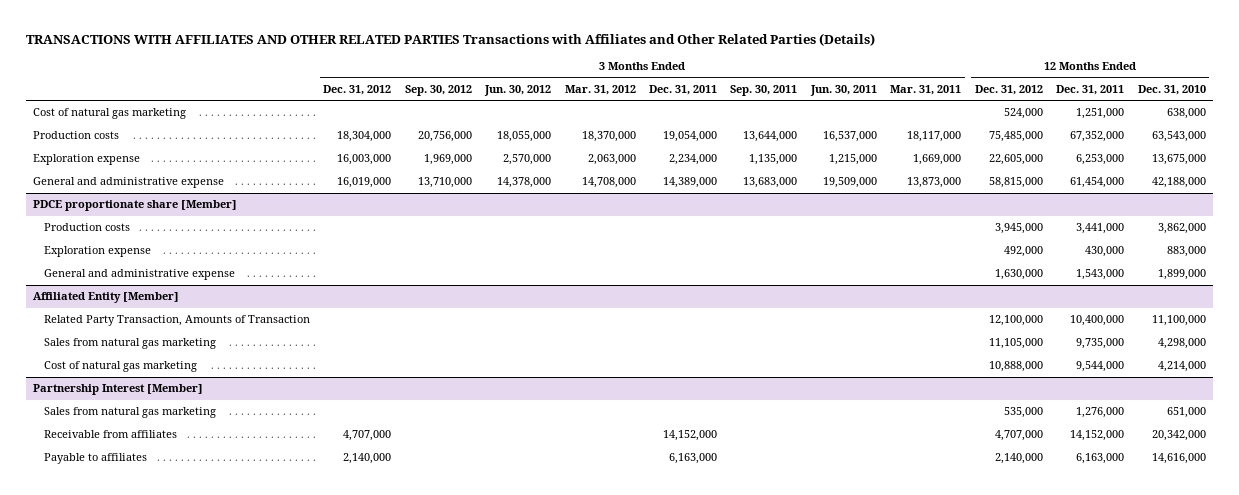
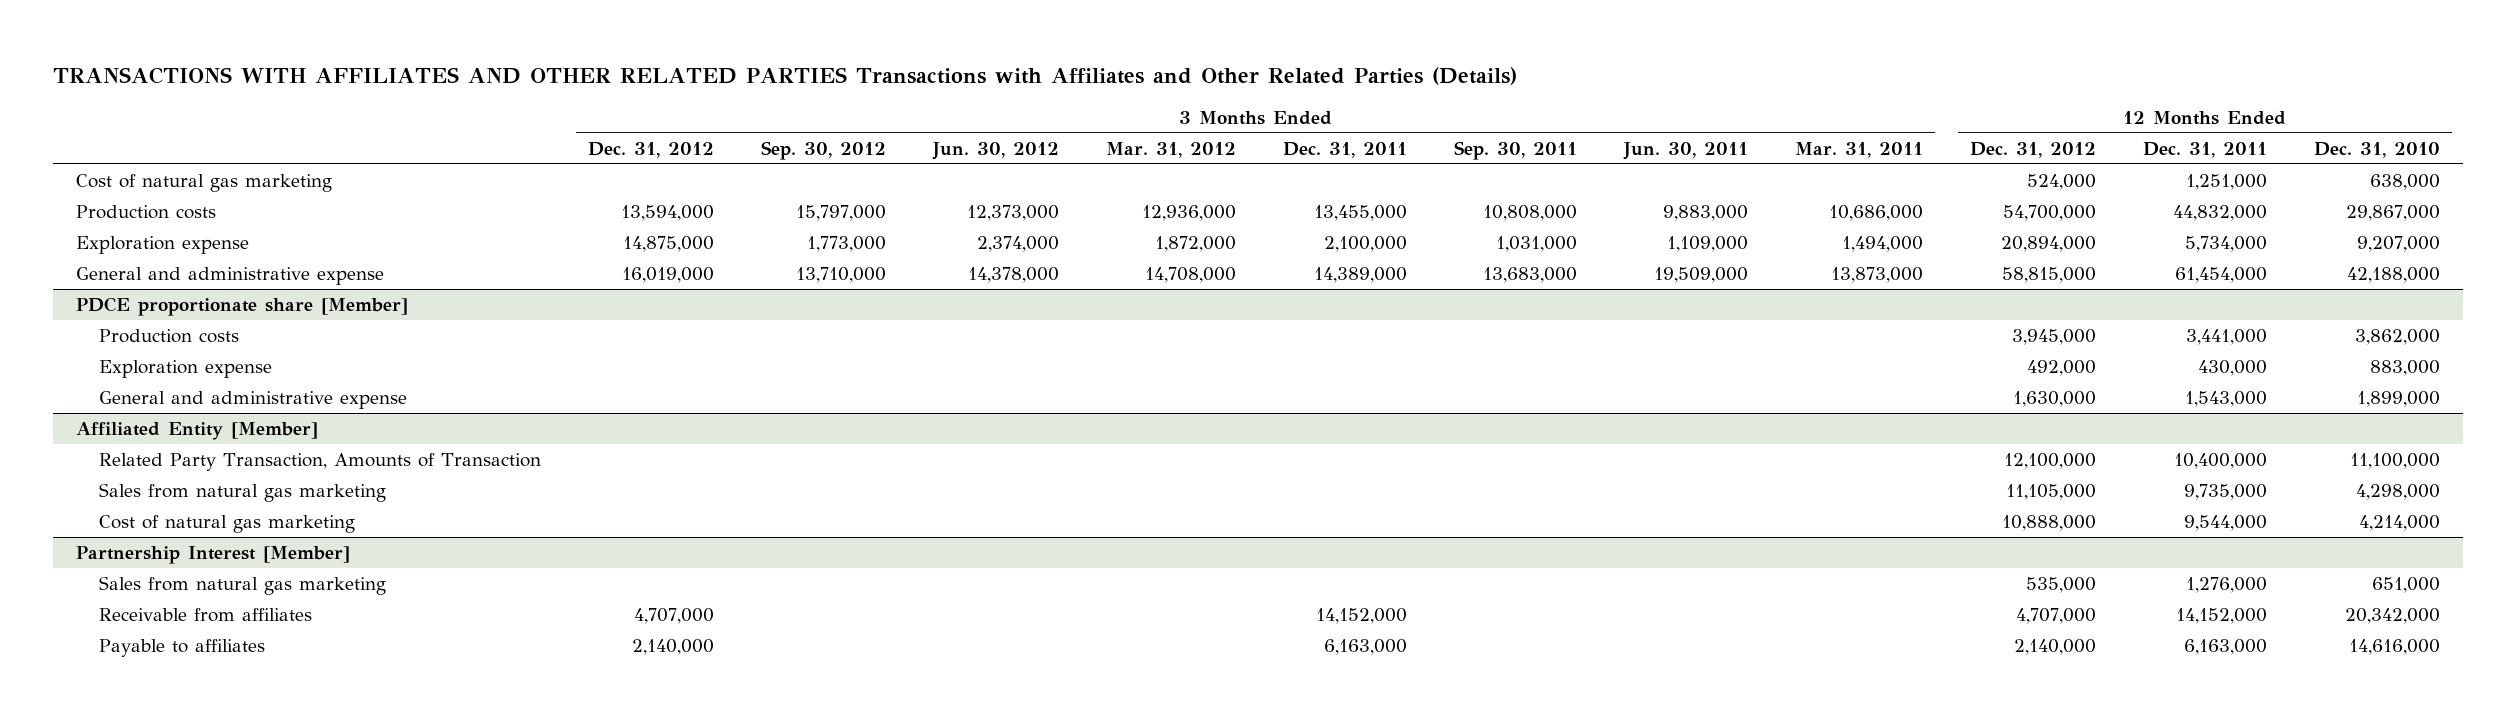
- Production costs | 18,304,000 | 20,756,000 | 18,055,000 | 18,370,000 | 19,054,000 | 13,644,000 | 16,537,000 | 18,117,000 | 75,485,000 | 67,352,000 | 63,543,000
- Exploration expense | 16,003,000 | 1,969,000 | 2,570,000 | 2,063,000 | 2,234,000 | 1,135,000 | 1,215,000 | 1,669,000 | 22,605,000 | 6,253,000 | 13,675,000
+ Production costs | 13,594,000 | 15,797,000 | 12,373,000 | 12,936,000 | 13,455,000 | 10,808,000 | 9,883,000 | 10,686,000 | 54,700,000 | 44,832,000 | 29,867,000
+ Exploration expense | 14,875,000 | 1,773,000 | 2,374,000 | 1,872,000 | 2,100,000 | 1,031,000 | 1,109,000 | 1,494,000 | 20,894,000 | 5,734,000 | 9,207,000

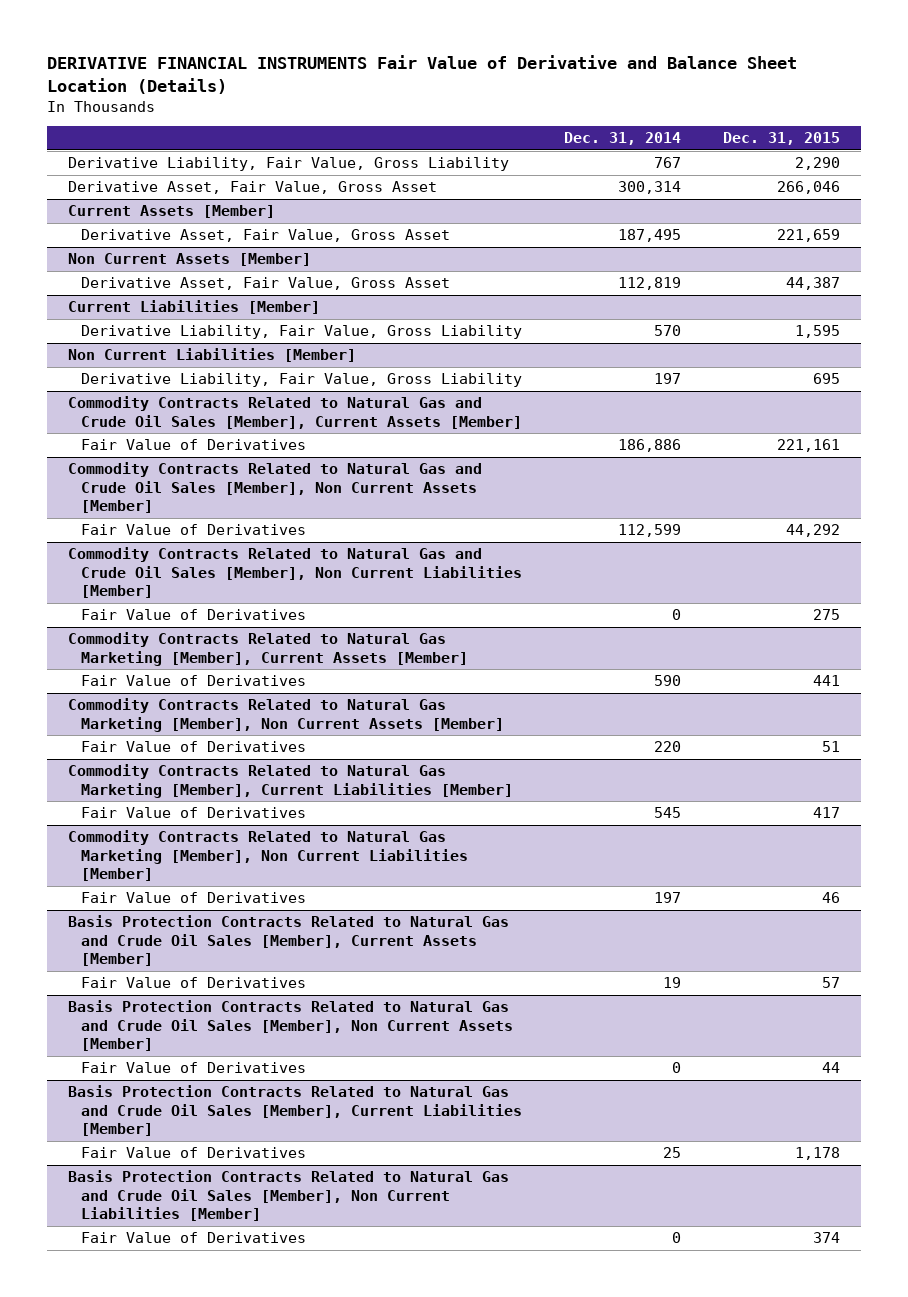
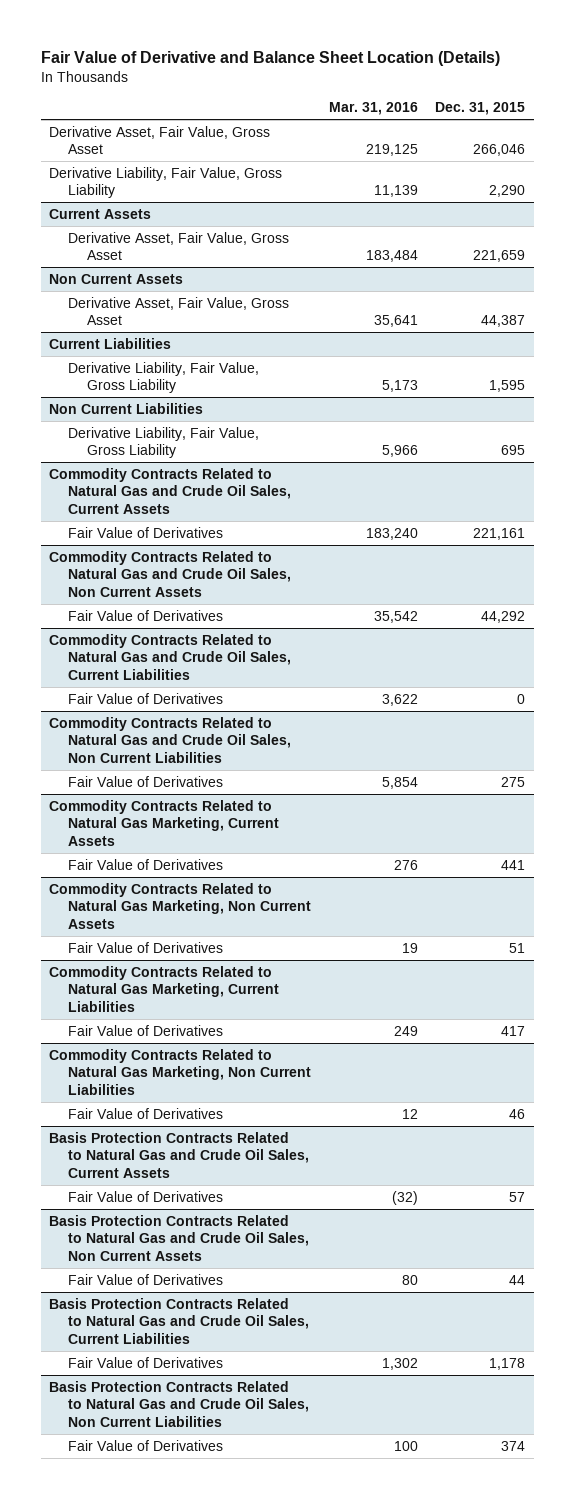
- DERIVATIVE FINANCIAL INSTRUMENTS Fair Value of Derivative and Balance Sheet Location (Details)
+ Fair Value of Derivative and Balance Sheet Location (Details)
- | Dec. 31, 2014 | Dec. 31, 2015
+ | Mar. 31, 2016 | Dec. 31, 2015
- Current Assets [Member]
moved down: Derivative Liability, Fair Value, Gross Liability | 11,139 | 2,290
+ Current Assets
- Non Current Assets [Member]
+ Non Current Assets
- Current Liabilities [Member]
+ Current Liabilities
- Non Current Liabilities [Member]
+ Non Current Liabilities
- Commodity Contracts Related to Natural Gas and Crude Oil Sales [Member], Current Assets [Member]
+ Commodity Contracts Related to Natural Gas and Crude Oil Sales, Current Assets
- Commodity Contracts Related to Natural Gas and Crude Oil Sales [Member], Non Current Assets [Member]
+ Commodity Contracts Related to Natural Gas and Crude Oil Sales, Non Current Assets
- Commodity Contracts Related to Natural Gas and Crude Oil Sales [Member], Non Current Liabilities [Member]
+ Commodity Contracts Related to Natural Gas and Crude Oil Sales, Current Liabilities
+ Fair Value of Derivatives | 3,622 | 0
+ Commodity Contracts Related to Natural Gas and Crude Oil Sales, Non Current Liabilities
- Commodity Contracts Related to Natural Gas Marketing [Member], Current Assets [Member]
+ Commodity Contracts Related to Natural Gas Marketing, Current Assets
- Commodity Contracts Related to Natural Gas Marketing [Member], Non Current Assets [Member]
+ Commodity Contracts Related to Natural Gas Marketing, Non Current Assets
- Commodity Contracts Related to Natural Gas Marketing [Member], Current Liabilities [Member]
+ Commodity Contracts Related to Natural Gas Marketing, Current Liabilities
- Commodity Contracts Related to Natural Gas Marketing [Member], Non Current Liabilities [Member]
+ Commodity Contracts Related to Natural Gas Marketing, Non Current Liabilities
- Basis Protection Contracts Related to Natural Gas and Crude Oil Sales [Member], Current Assets [Member]
+ Basis Protection Contracts Related to Natural Gas and Crude Oil Sales, Current Assets
- Basis Protection Contracts Related to Natural Gas and Crude Oil Sales [Member], Non Current Assets [Member]
+ Basis Protection Contracts Related to Natural Gas and Crude Oil Sales, Non Current Assets
- Basis Protection Contracts Related to Natural Gas and Crude Oil Sales [Member], Current Liabilities [Member]
+ Basis Protection Contracts Related to Natural Gas and Crude Oil Sales, Current Liabilities
- Basis Protection Contracts Related to Natural Gas and Crude Oil Sales [Member], Non Current Liabilities [Member]
+ Basis Protection Contracts Related to Natural Gas and Crude Oil Sales, Non Current Liabilities

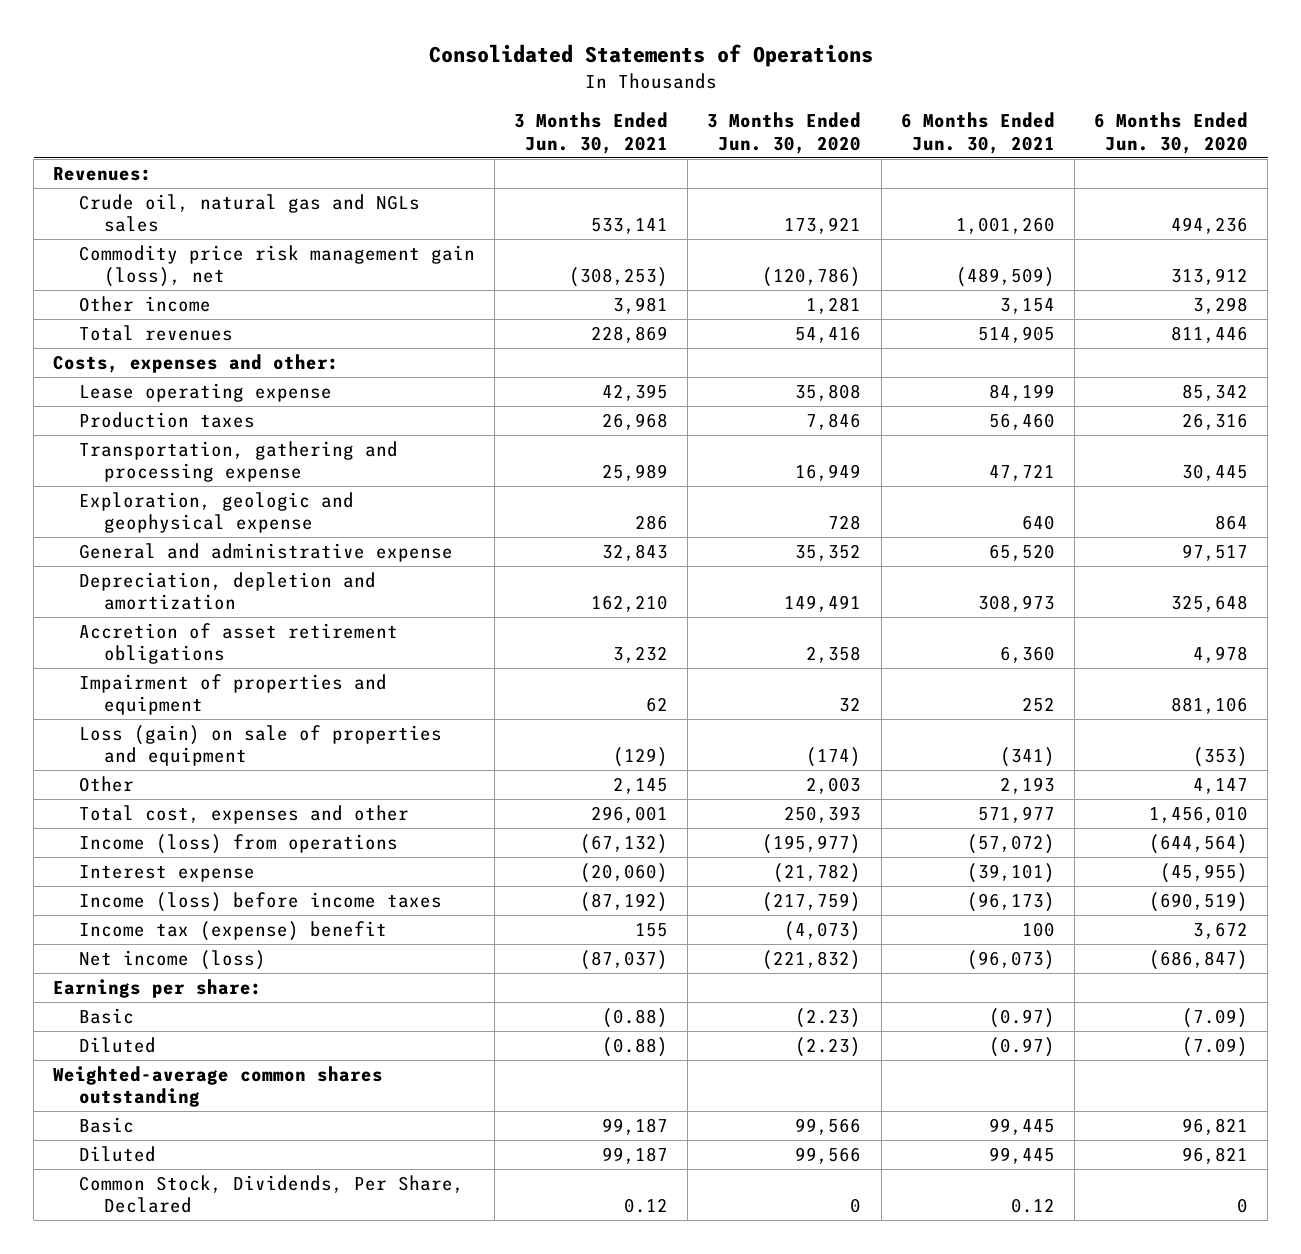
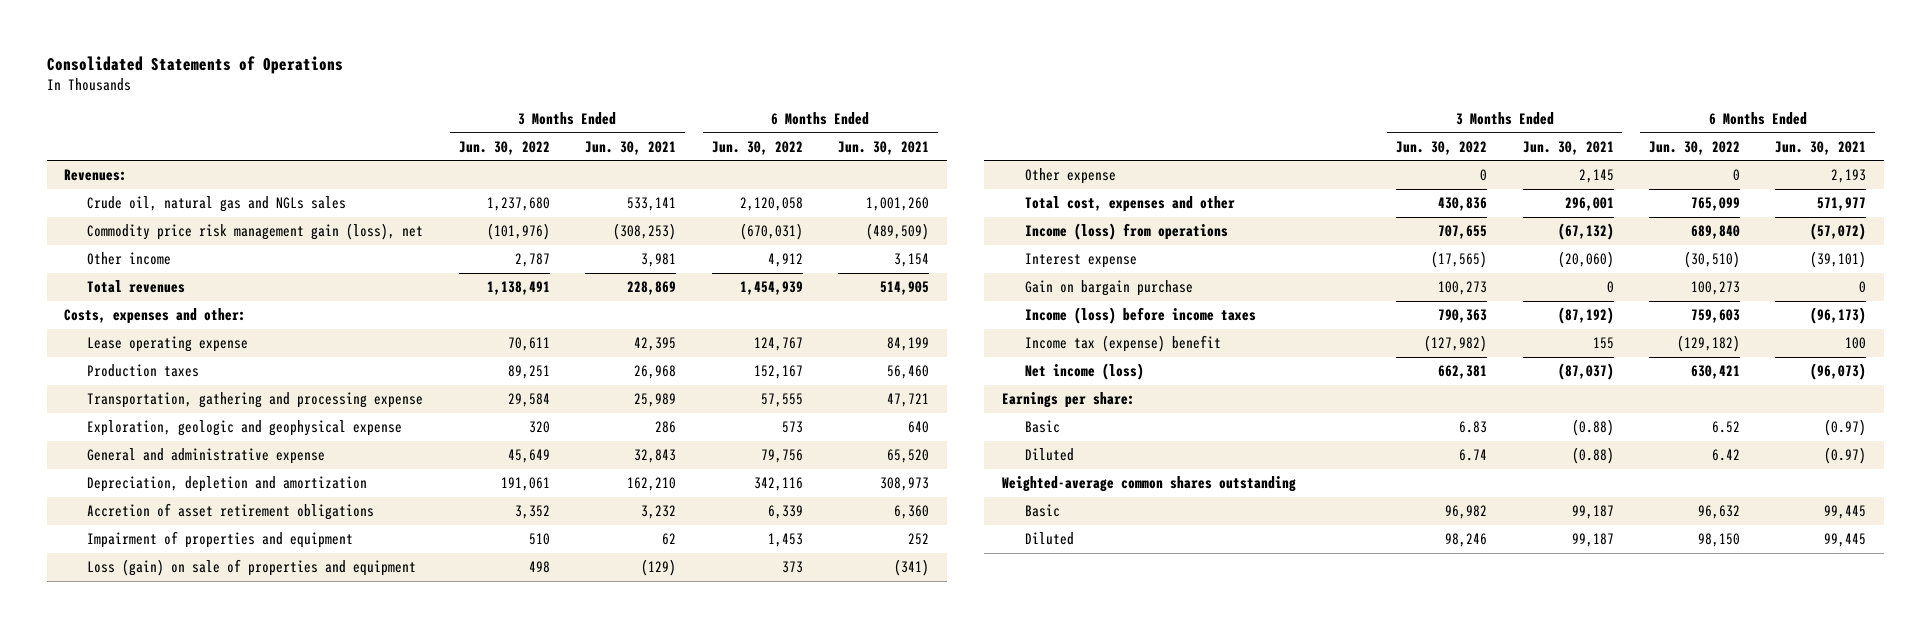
- | 3 Months Ended Jun. 30, 2021 | 3 Months Ended Jun. 30, 2020 | 6 Months Ended Jun. 30, 2021 | 6 Months Ended Jun. 30, 2020
+ | 3 Months Ended Jun. 30, 2022 | 3 Months Ended Jun. 30, 2021 | 6 Months Ended Jun. 30, 2022 | 6 Months Ended Jun. 30, 2021
- Other | 2,145 | 2,003 | 2,193 | 4,147
+ Other expense | 0 | 2,145 | 0 | 2,193
+ Gain on bargain purchase | 100,273 | 0 | 100,273 | 0
- Common Stock, Dividends, Per Share, Declared | 0.12 | 0 | 0.12 | 0

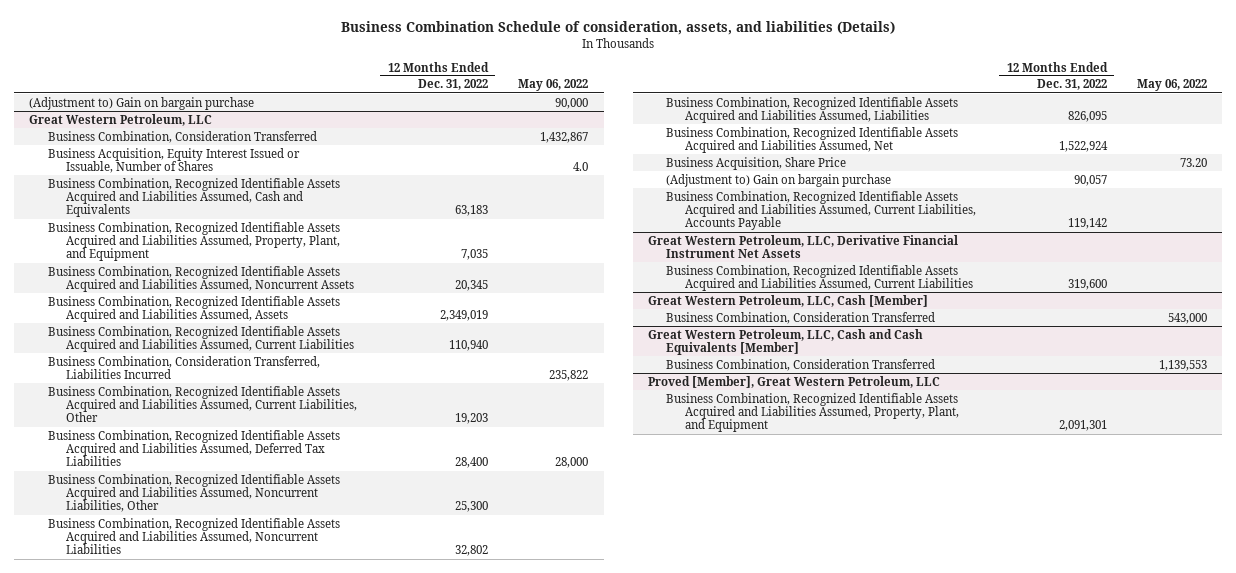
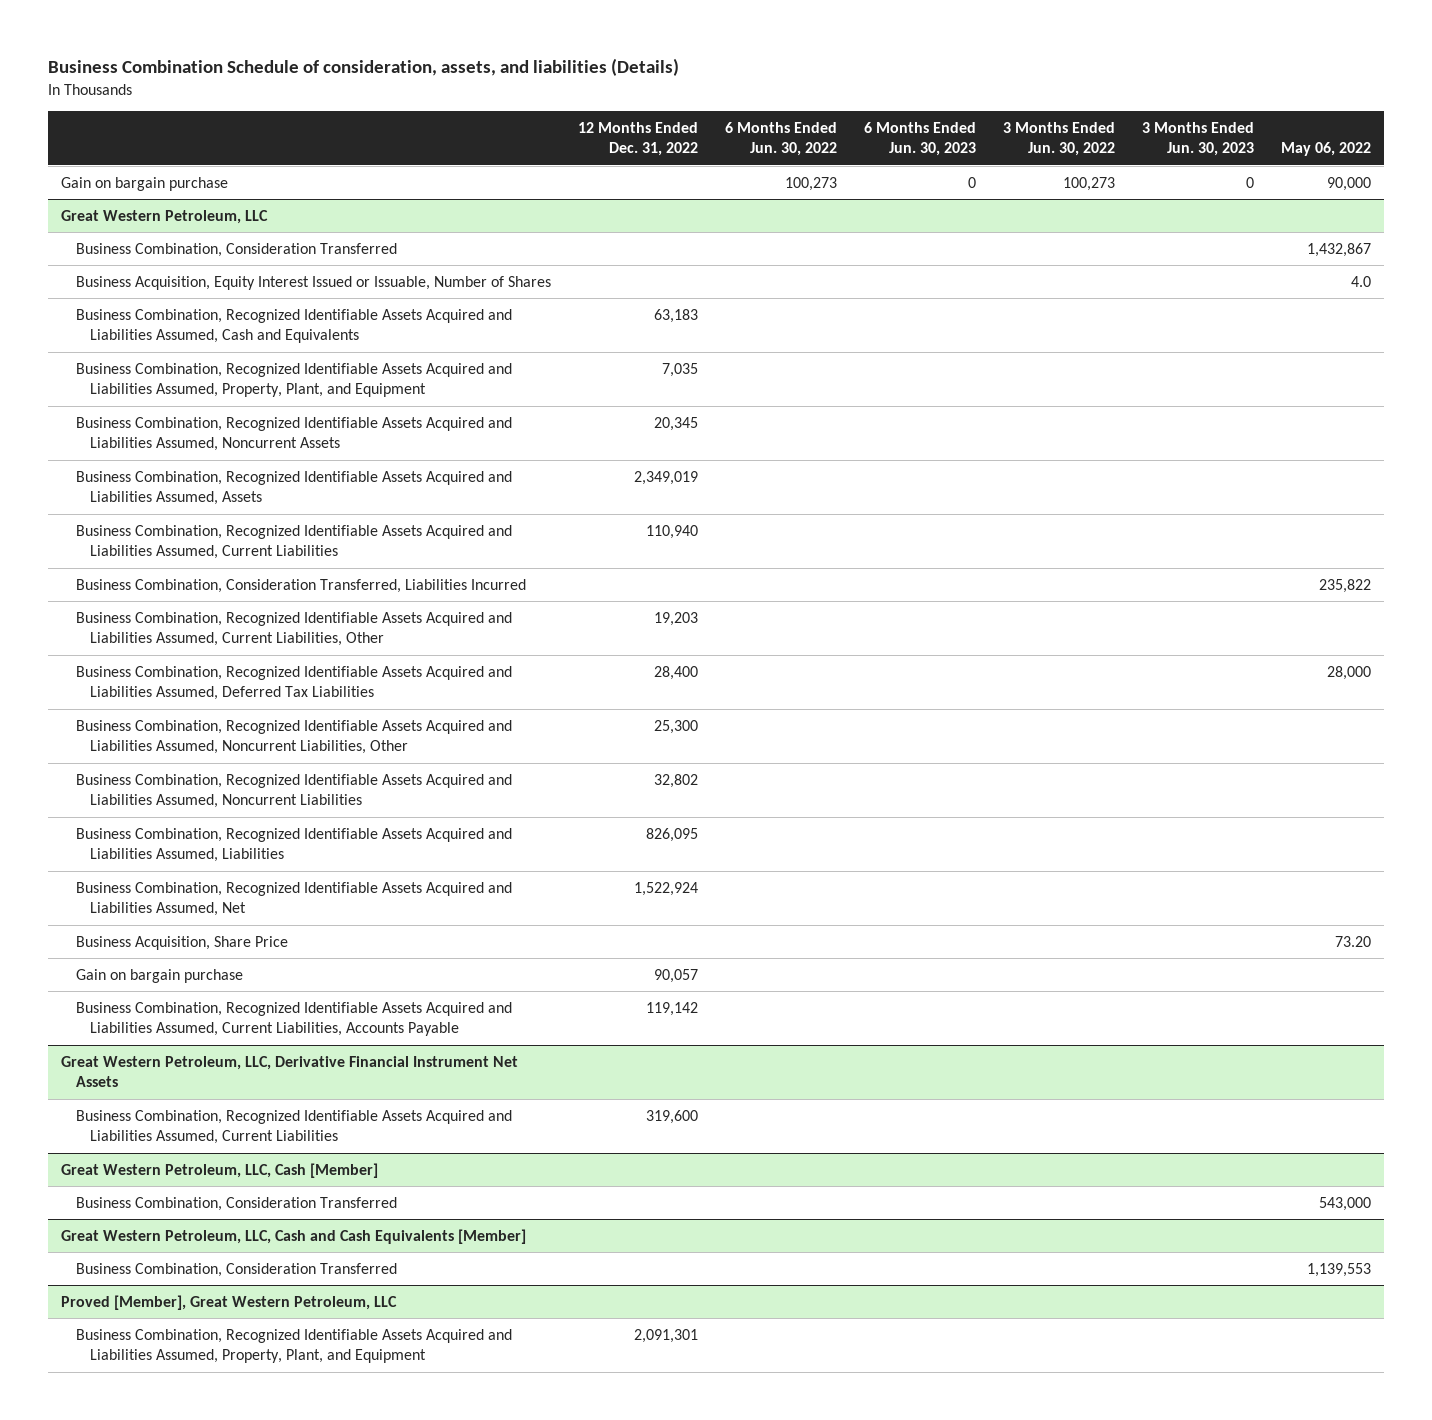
- | 12 Months Ended Dec. 31, 2022 | May 06, 2022
+ | 12 Months Ended Dec. 31, 2022 | 6 Months Ended Jun. 30, 2022 | 6 Months Ended Jun. 30, 2023 | 3 Months Ended Jun. 30, 2022 | 3 Months Ended Jun. 30, 2023 | May 06, 2022
- (Adjustment to) Gain on bargain purchase | | 90,000
+ Gain on bargain purchase | | 100,273 | 0 | 100,273 | 0 | 90,000
@ Great Western Petroleum, LLC
- (Adjustment to) Gain on bargain purchase | 90,057 |
+ Gain on bargain purchase | 90,057 | | | | |

